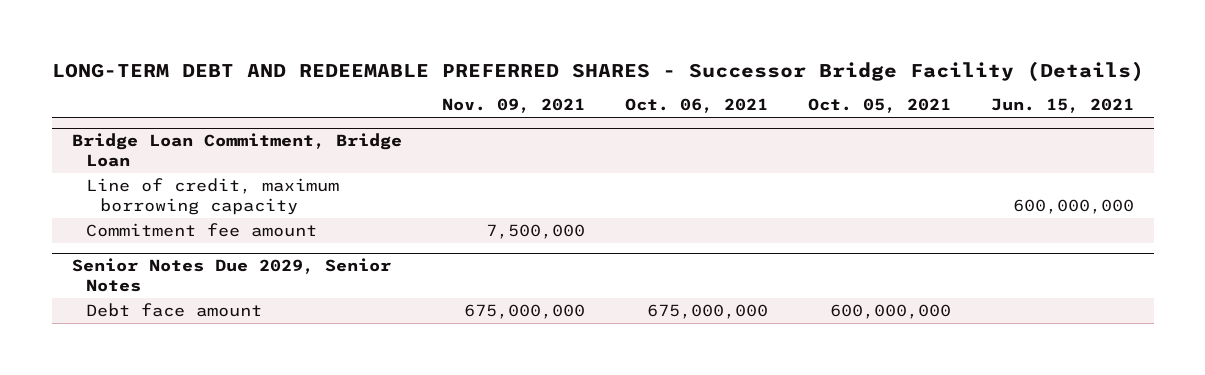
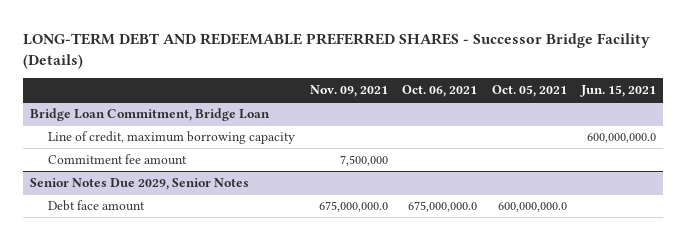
@ Bridge Loan Commitment, Bridge Loan
- Line of credit, maximum borrowing capacity | | | | 600,000,000
+ Line of credit, maximum borrowing capacity | | | | 600,000,000.0
@ Senior Notes Due 2029, Senior Notes
- Debt face amount | 675,000,000 | 675,000,000 | 600,000,000 |
+ Debt face amount | 675,000,000.0 | 675,000,000.0 | 600,000,000.0 |

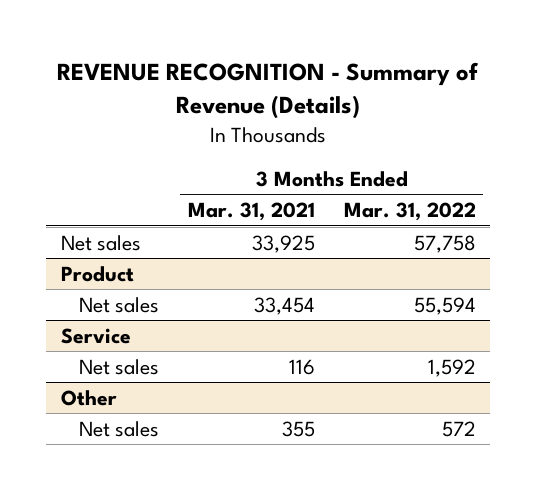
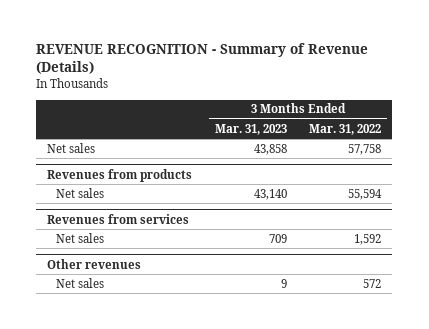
- | 3 Months Ended Mar. 31, 2021 | 3 Months Ended Mar. 31, 2022
+ | 3 Months Ended Mar. 31, 2023 | 3 Months Ended Mar. 31, 2022
- Product
+ Revenues from products
- Service
+ Revenues from services
- Other
+ Other revenues

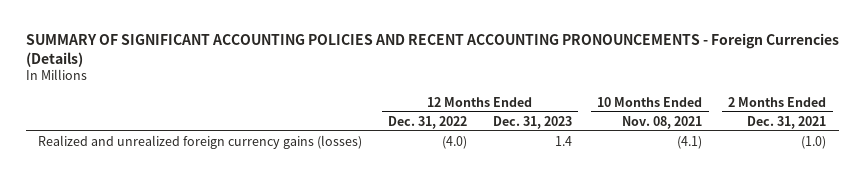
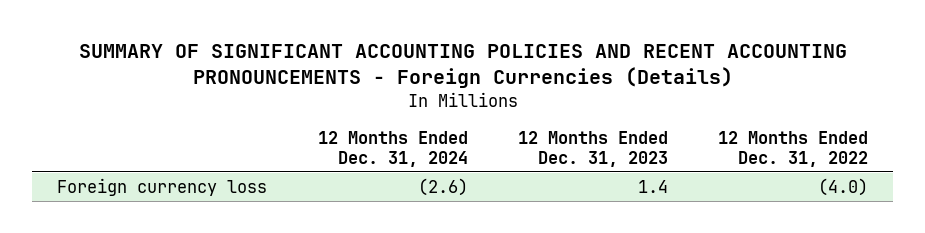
- | 12 Months Ended Dec. 31, 2022 | 12 Months Ended Dec. 31, 2023 | 10 Months Ended Nov. 08, 2021 | 2 Months Ended Dec. 31, 2021
+ | 12 Months Ended Dec. 31, 2024 | 12 Months Ended Dec. 31, 2023 | 12 Months Ended Dec. 31, 2022
- Realized and unrealized foreign currency gains (losses) | (4.0) | 1.4 | (4.1) | (1.0)
+ Foreign currency loss | (2.6) | 1.4 | (4.0)

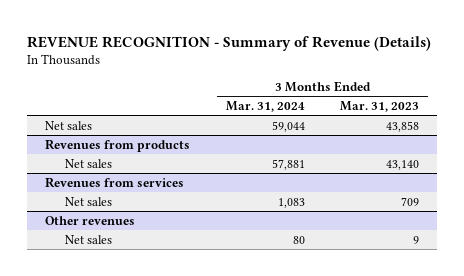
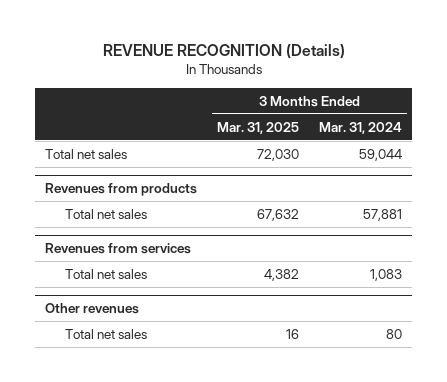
- REVENUE RECOGNITION - Summary of Revenue (Details)
+ REVENUE RECOGNITION (Details)
- | 3 Months Ended Mar. 31, 2024 | 3 Months Ended Mar. 31, 2023
+ | 3 Months Ended Mar. 31, 2025 | 3 Months Ended Mar. 31, 2024
- Net sales | 59,044 | 43,858
+ Total net sales | 72,030 | 59,044
@ Revenues from products
- Net sales | 57,881 | 43,140
+ Total net sales | 67,632 | 57,881
@ Revenues from services
- Net sales | 1,083 | 709
+ Total net sales | 4,382 | 1,083
@ Other revenues
- Net sales | 80 | 9
+ Total net sales | 16 | 80

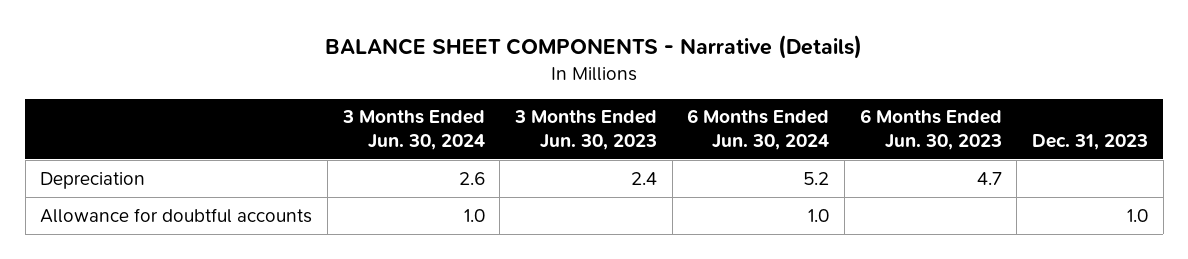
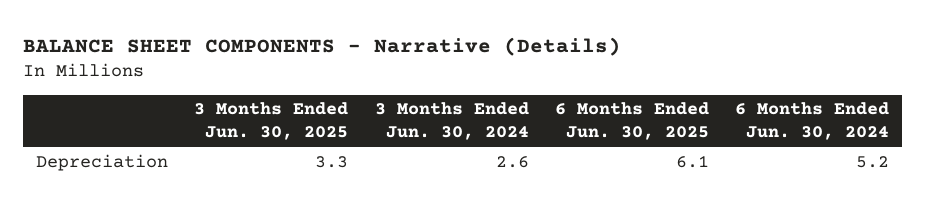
- | 3 Months Ended Jun. 30, 2024 | 3 Months Ended Jun. 30, 2023 | 6 Months Ended Jun. 30, 2024 | 6 Months Ended Jun. 30, 2023 | Dec. 31, 2023
+ | 3 Months Ended Jun. 30, 2025 | 3 Months Ended Jun. 30, 2024 | 6 Months Ended Jun. 30, 2025 | 6 Months Ended Jun. 30, 2024
- Allowance for doubtful accounts | 1.0 | | 1.0 | | 1.0

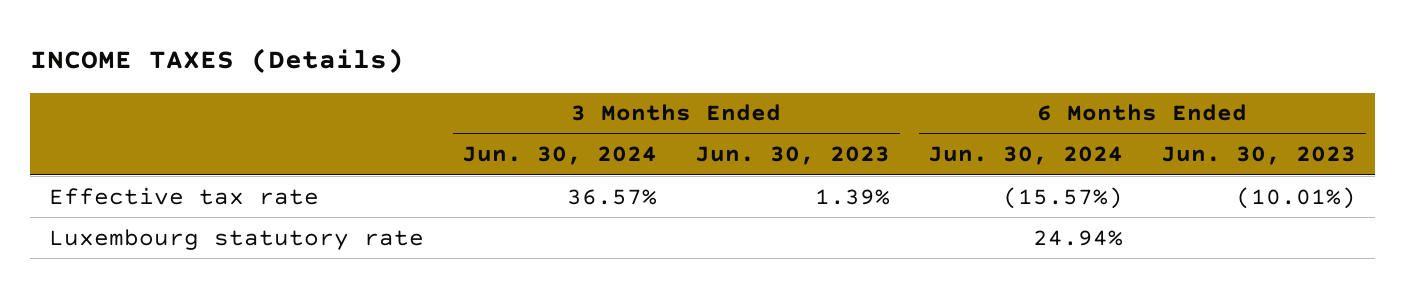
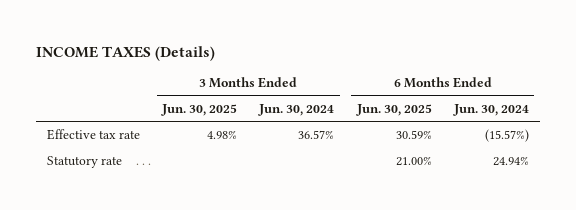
- | 3 Months Ended Jun. 30, 2024 | 3 Months Ended Jun. 30, 2023 | 6 Months Ended Jun. 30, 2024 | 6 Months Ended Jun. 30, 2023
+ | 3 Months Ended Jun. 30, 2025 | 3 Months Ended Jun. 30, 2024 | 6 Months Ended Jun. 30, 2025 | 6 Months Ended Jun. 30, 2024
- Luxembourg statutory rate | | | 24.94% |
+ Statutory rate | | | 21.00% | 24.94%

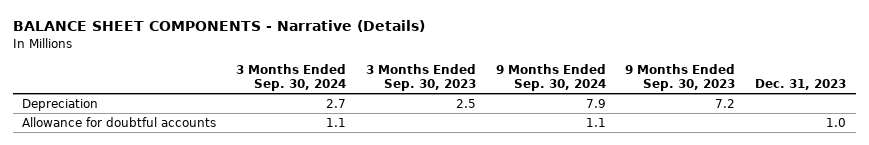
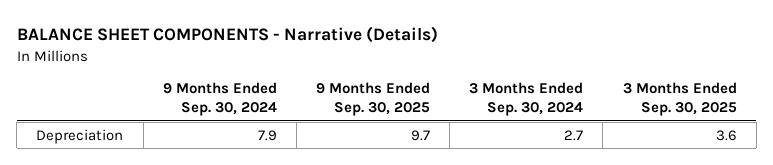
- | 3 Months Ended Sep. 30, 2024 | 3 Months Ended Sep. 30, 2023 | 9 Months Ended Sep. 30, 2024 | 9 Months Ended Sep. 30, 2023 | Dec. 31, 2023
+ | 9 Months Ended Sep. 30, 2024 | 9 Months Ended Sep. 30, 2025 | 3 Months Ended Sep. 30, 2024 | 3 Months Ended Sep. 30, 2025
- Allowance for doubtful accounts | 1.1 | | 1.1 | | 1.0

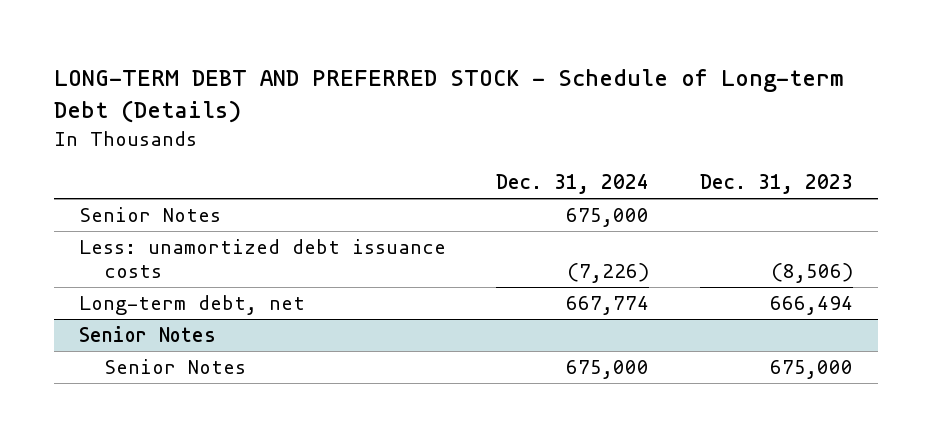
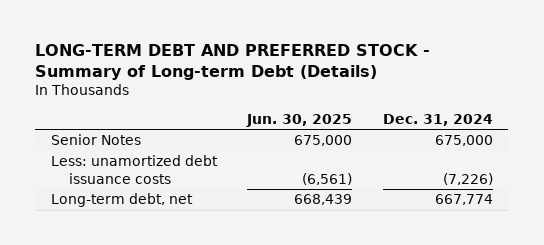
- LONG-TERM DEBT AND PREFERRED STOCK - Schedule of Long-term Debt (Details)
+ LONG-TERM DEBT AND PREFERRED STOCK - Summary of Long-term Debt (Details)
- | Dec. 31, 2024 | Dec. 31, 2023
+ | Jun. 30, 2025 | Dec. 31, 2024
- Senior Notes
- Senior Notes | 675,000 | 675,000

